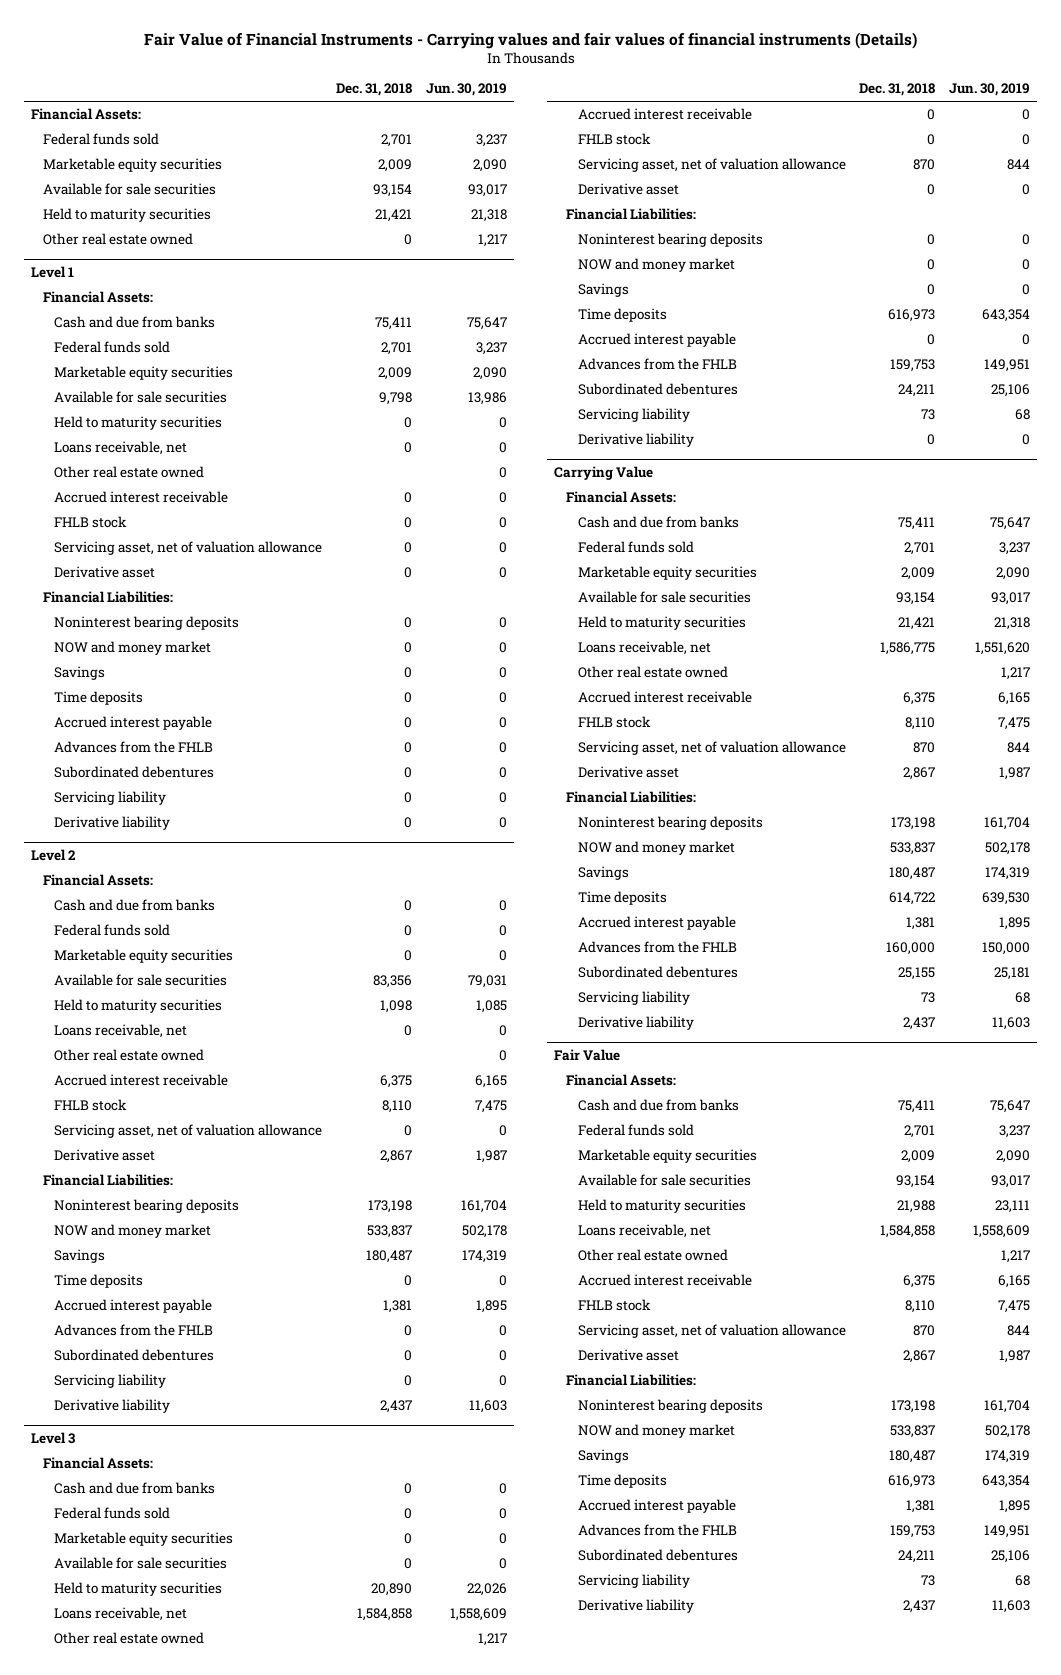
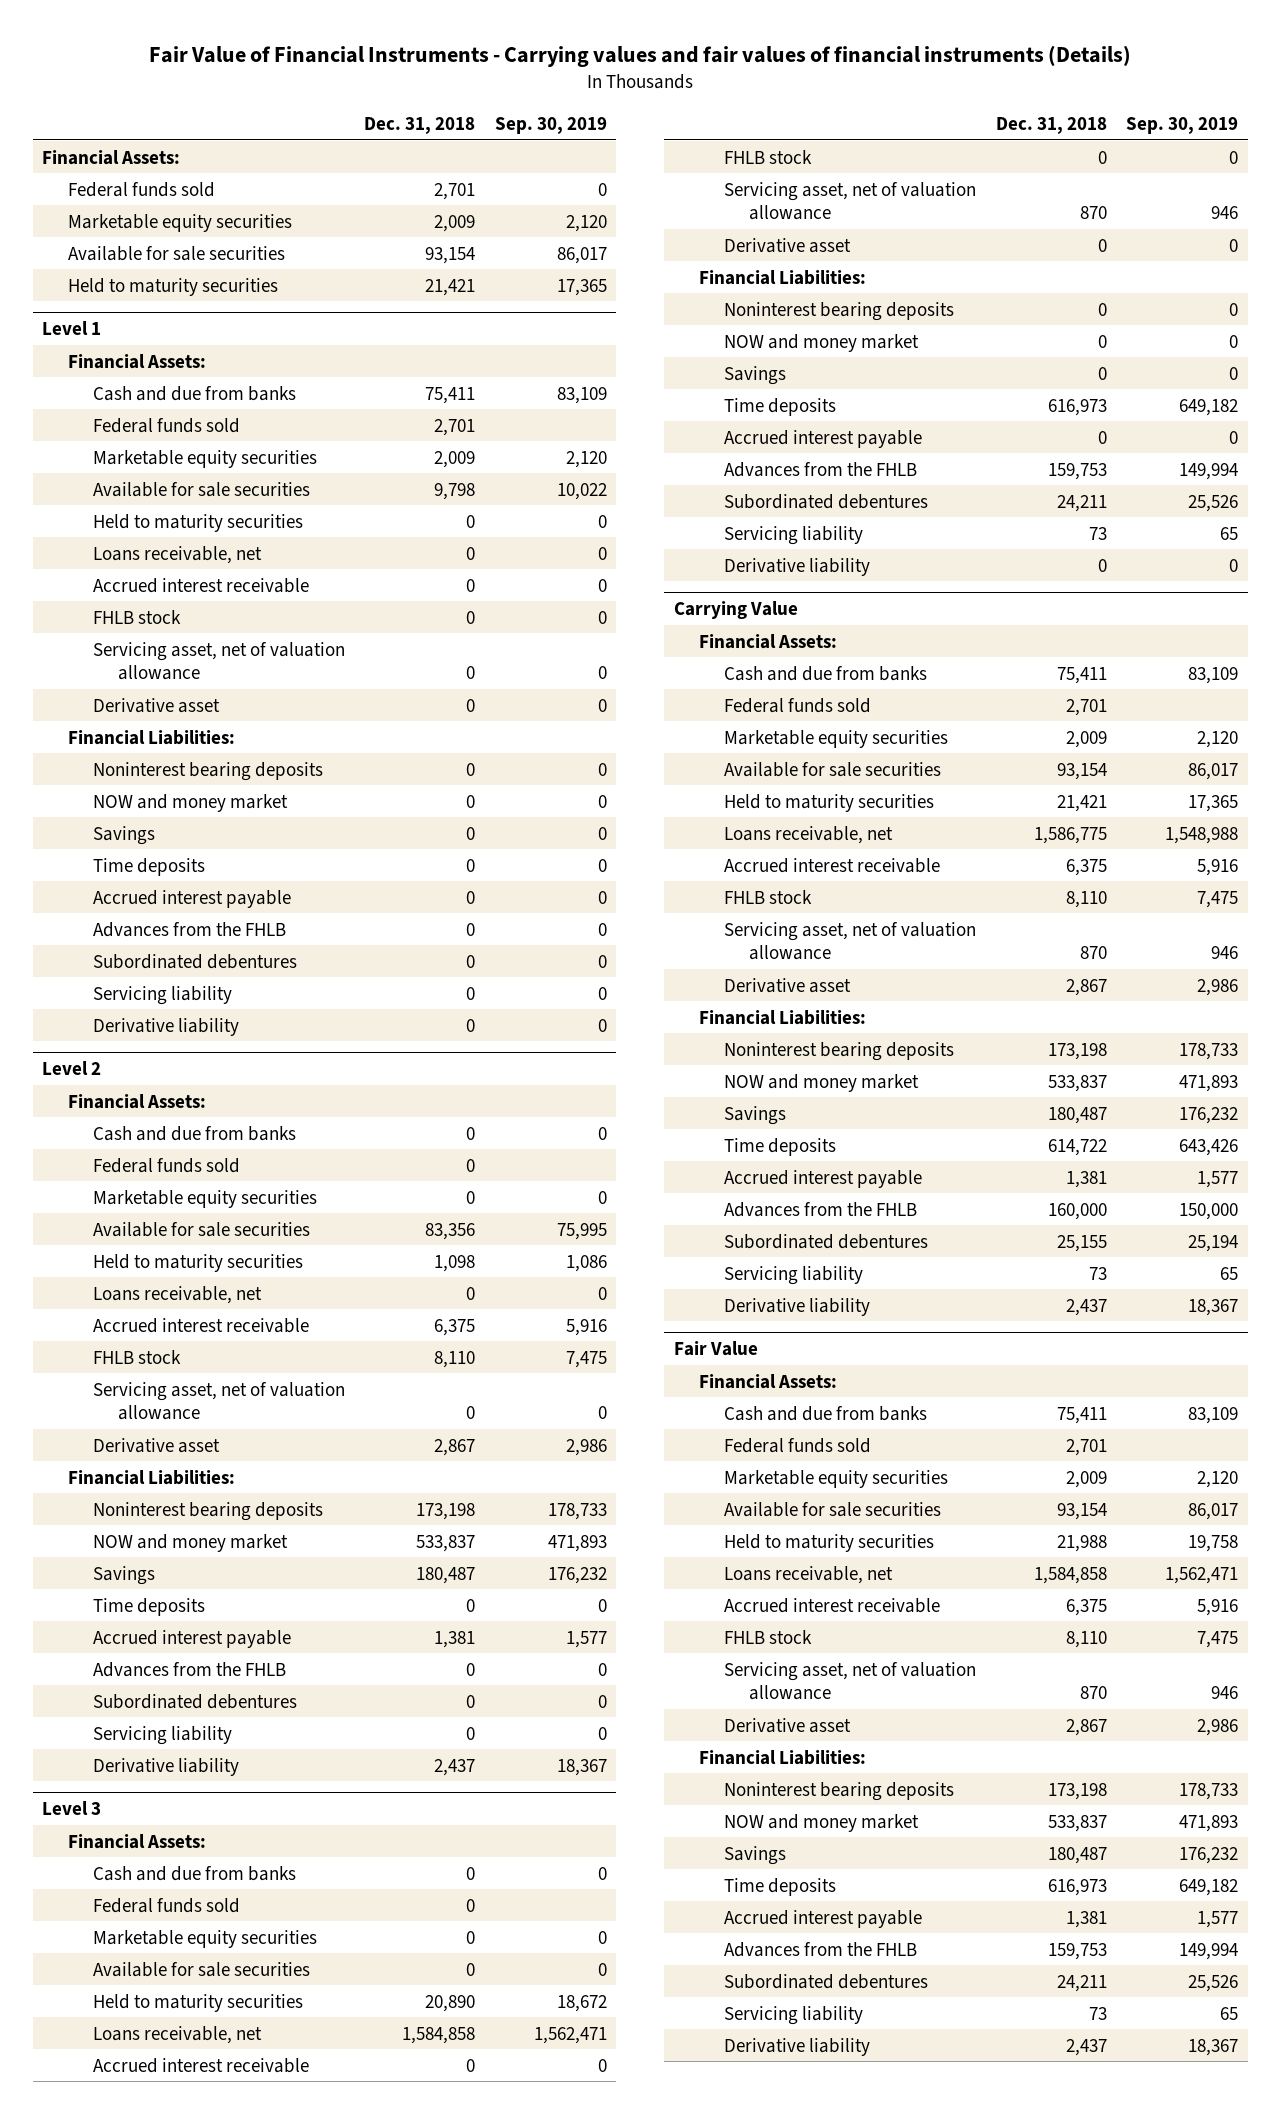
- | Dec. 31, 2018 | Jun. 30, 2019
+ | Dec. 31, 2018 | Sep. 30, 2019
- Other real estate owned | 0 | 1,217
@ Level 1
- Other real estate owned | | 0
@ Level 2
- Other real estate owned | | 0
@ Level 3
- Other real estate owned | | 1,217
@ Carrying Value
- Other real estate owned | | 1,217
@ Fair Value
- Other real estate owned | | 1,217

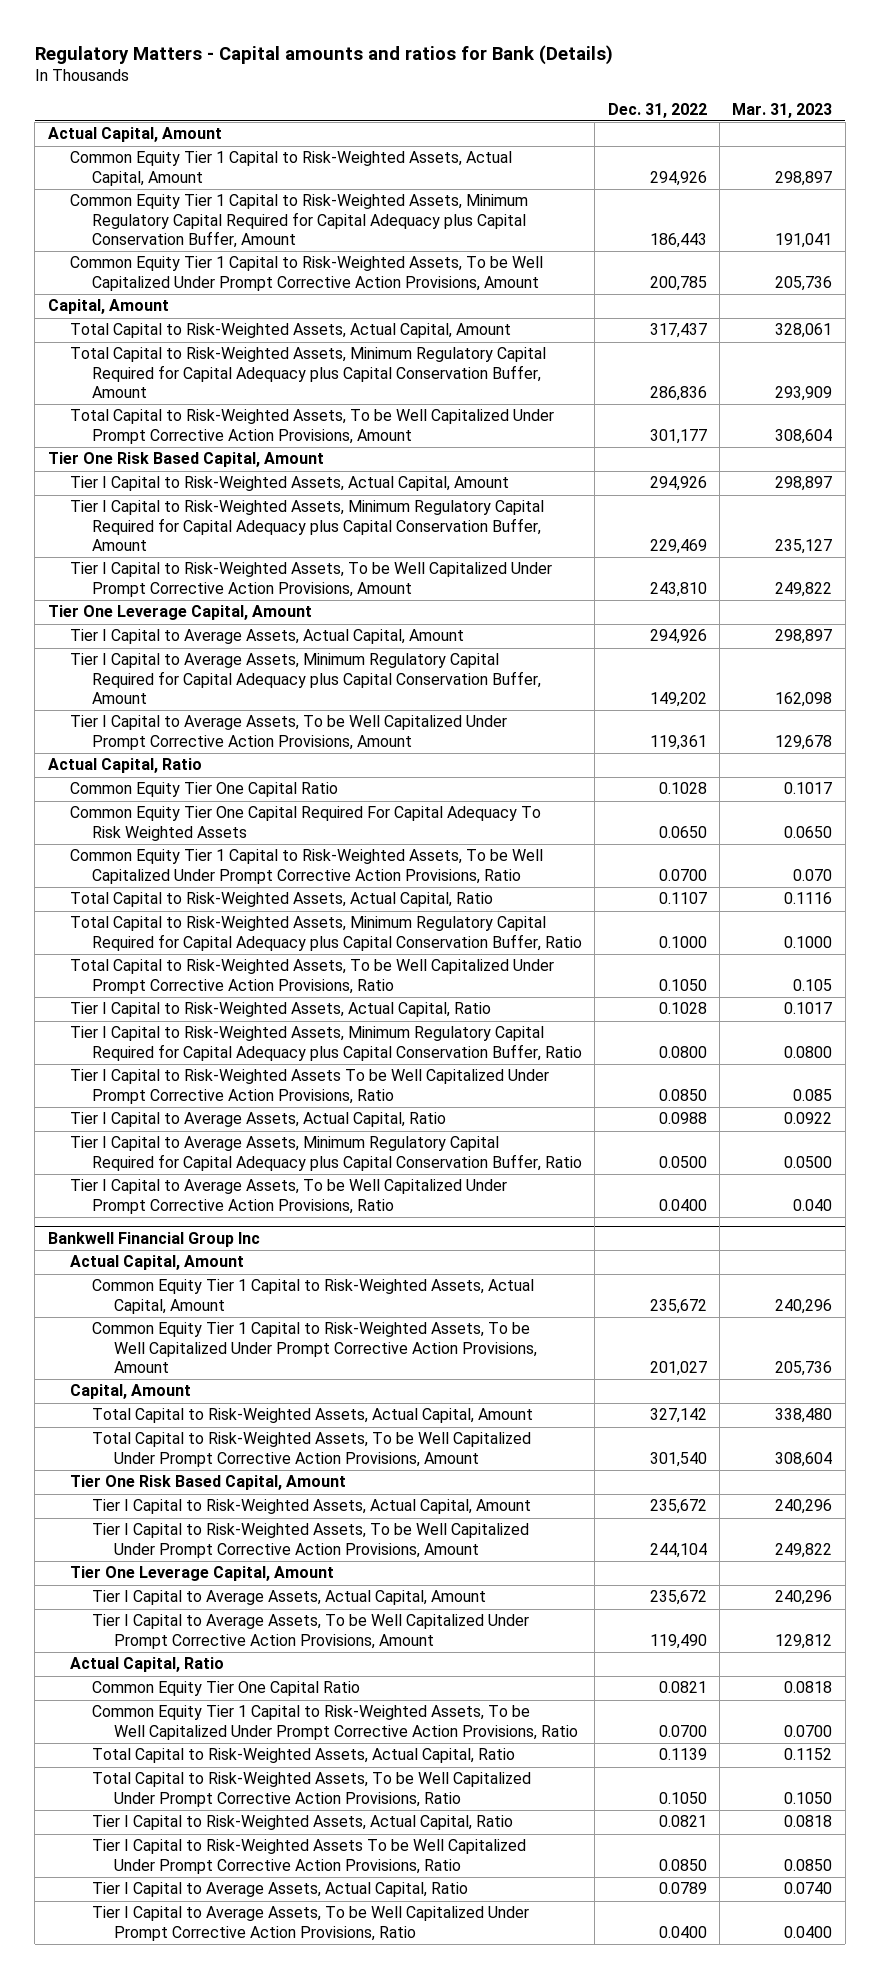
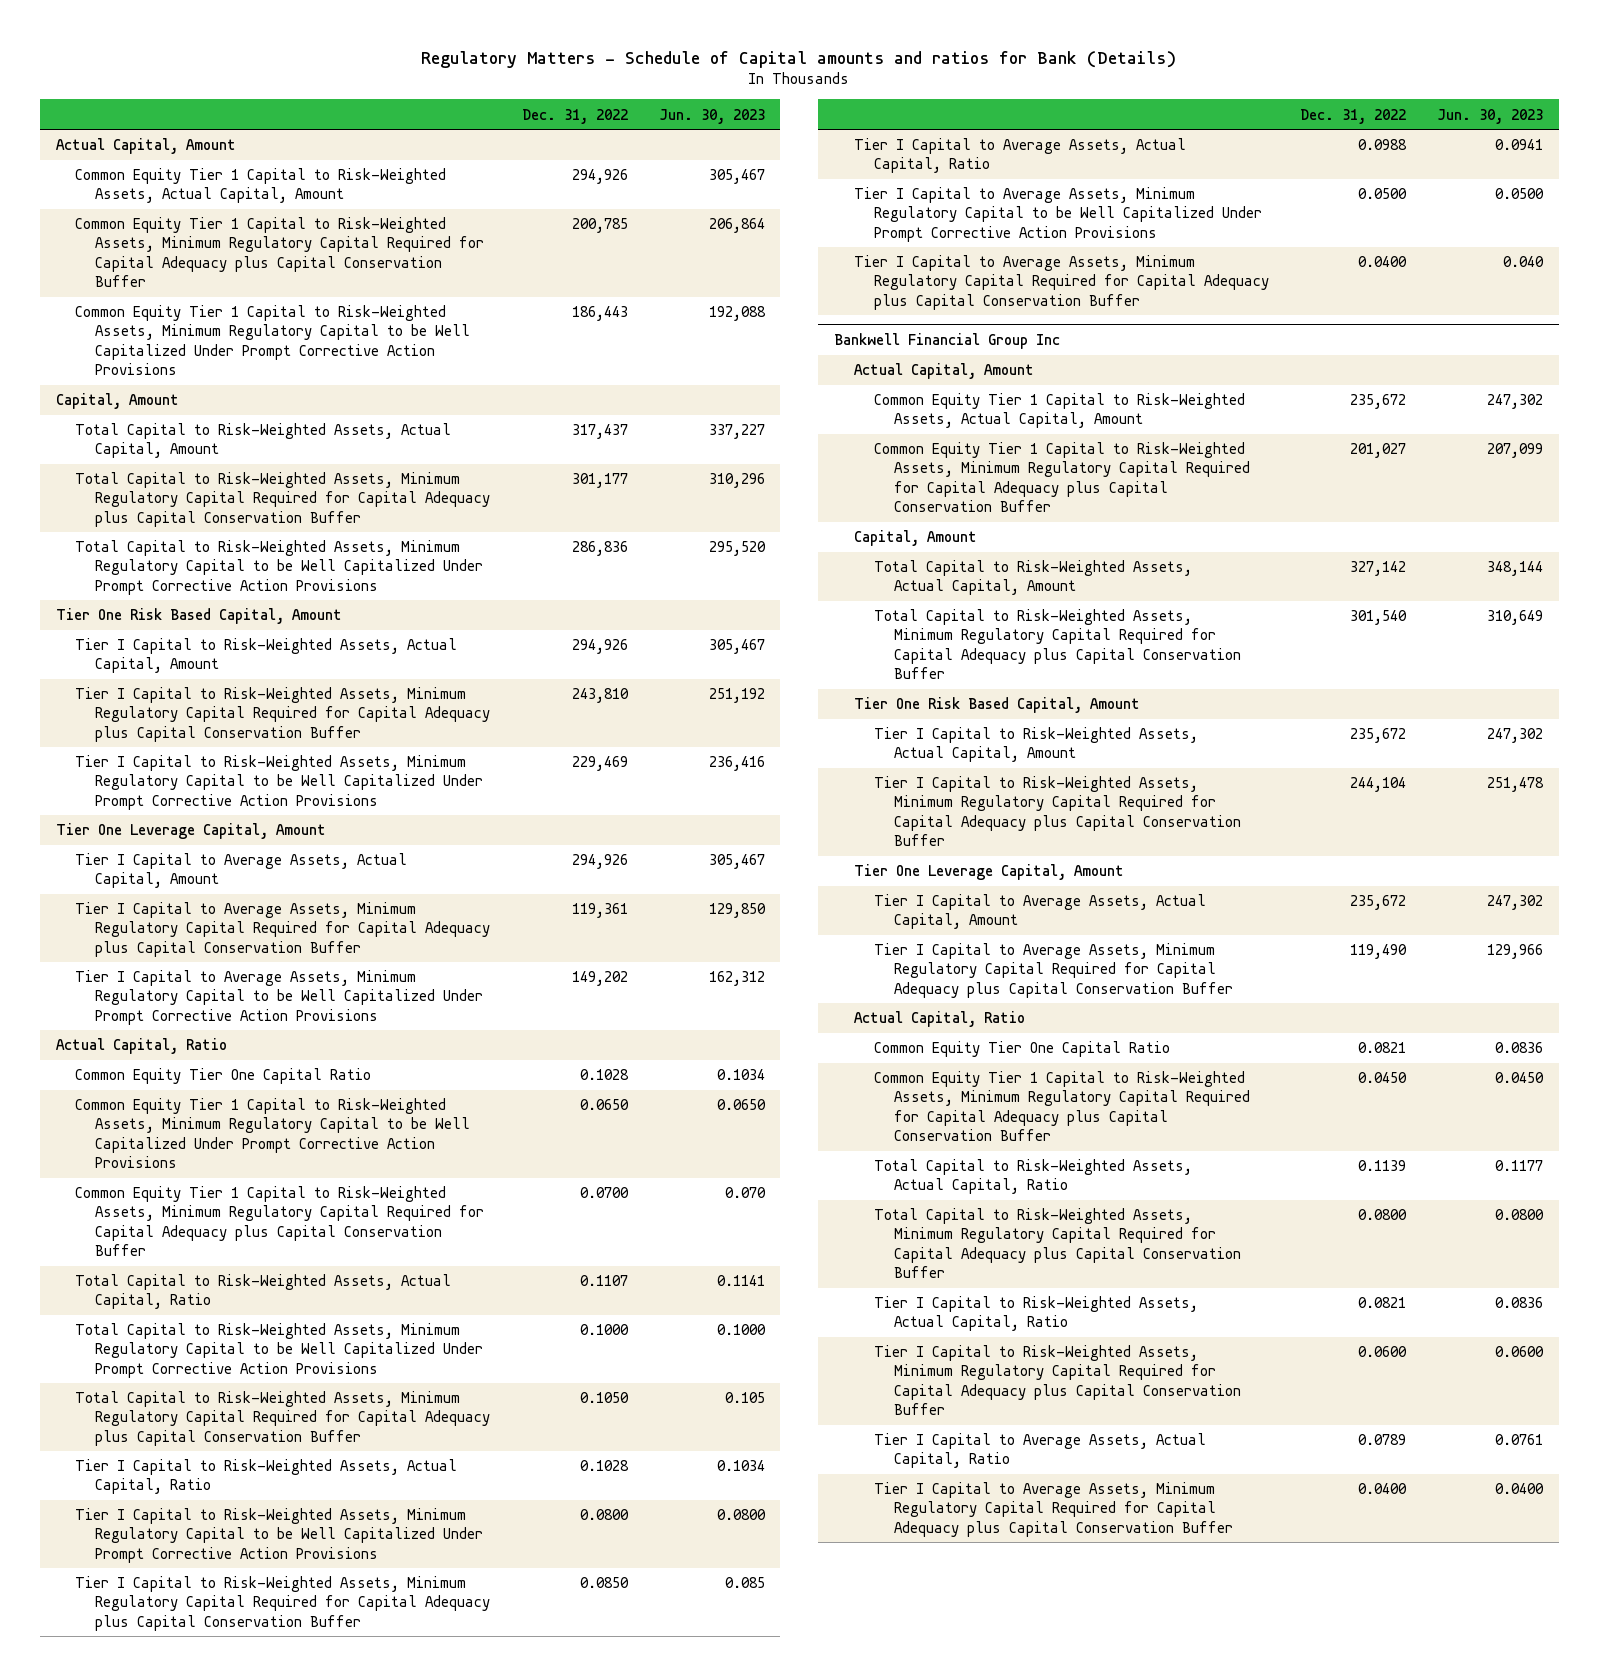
- Regulatory Matters - Capital amounts and ratios for Bank (Details)
+ Regulatory Matters - Schedule of Capital amounts and ratios for Bank (Details)
- | Dec. 31, 2022 | Mar. 31, 2023
+ | Dec. 31, 2022 | Jun. 30, 2023
- Common Equity Tier 1 Capital to Risk-Weighted Assets, Minimum Regulatory Capital Required for Capital Adequacy plus Capital Conservation Buffer, Amount | 186,443 | 191,041
- Common Equity Tier 1 Capital to Risk-Weighted Assets, To be Well Capitalized Under Prompt Corrective Action Provisions, Amount | 200,785 | 205,736
+ Common Equity Tier 1 Capital to Risk-Weighted Assets, Minimum Regulatory Capital Required for Capital Adequacy plus Capital Conservation Buffer | 200,785 | 206,864
+ Common Equity Tier 1 Capital to Risk-Weighted Assets, Minimum Regulatory Capital to be Well Capitalized Under Prompt Corrective Action Provisions | 186,443 | 192,088
- Total Capital to Risk-Weighted Assets, Minimum Regulatory Capital Required for Capital Adequacy plus Capital Conservation Buffer, Amount | 286,836 | 293,909
- Total Capital to Risk-Weighted Assets, To be Well Capitalized Under Prompt Corrective Action Provisions, Amount | 301,177 | 308,604
+ Total Capital to Risk-Weighted Assets, Minimum Regulatory Capital Required for Capital Adequacy plus Capital Conservation Buffer | 301,177 | 310,296
+ Total Capital to Risk-Weighted Assets, Minimum Regulatory Capital to be Well Capitalized Under Prompt Corrective Action Provisions | 286,836 | 295,520
- Tier I Capital to Risk-Weighted Assets, Minimum Regulatory Capital Required for Capital Adequacy plus Capital Conservation Buffer, Amount | 229,469 | 235,127
- Tier I Capital to Risk-Weighted Assets, To be Well Capitalized Under Prompt Corrective Action Provisions, Amount | 243,810 | 249,822
+ Tier I Capital to Risk-Weighted Assets, Minimum Regulatory Capital Required for Capital Adequacy plus Capital Conservation Buffer | 243,810 | 251,192
+ Tier I Capital to Risk-Weighted Assets, Minimum Regulatory Capital to be Well Capitalized Under Prompt Corrective Action Provisions | 229,469 | 236,416
- Tier I Capital to Average Assets, Minimum Regulatory Capital Required for Capital Adequacy plus Capital Conservation Buffer, Amount | 149,202 | 162,098
- Tier I Capital to Average Assets, To be Well Capitalized Under Prompt Corrective Action Provisions, Amount | 119,361 | 129,678
+ Tier I Capital to Average Assets, Minimum Regulatory Capital Required for Capital Adequacy plus Capital Conservation Buffer | 119,361 | 129,850
+ Tier I Capital to Average Assets, Minimum Regulatory Capital to be Well Capitalized Under Prompt Corrective Action Provisions | 149,202 | 162,312
- Common Equity Tier One Capital Required For Capital Adequacy To Risk Weighted Assets | 0.0650 | 0.0650
- Common Equity Tier 1 Capital to Risk-Weighted Assets, To be Well Capitalized Under Prompt Corrective Action Provisions, Ratio | 0.0700 | 0.070
+ Common Equity Tier 1 Capital to Risk-Weighted Assets, Minimum Regulatory Capital to be Well Capitalized Under Prompt Corrective Action Provisions | 0.0650 | 0.0650
+ Common Equity Tier 1 Capital to Risk-Weighted Assets, Minimum Regulatory Capital Required for Capital Adequacy plus Capital Conservation Buffer | 0.0700 | 0.070
- Total Capital to Risk-Weighted Assets, Minimum Regulatory Capital Required for Capital Adequacy plus Capital Conservation Buffer, Ratio | 0.1000 | 0.1000
- Total Capital to Risk-Weighted Assets, To be Well Capitalized Under Prompt Corrective Action Provisions, Ratio | 0.1050 | 0.105
+ Total Capital to Risk-Weighted Assets, Minimum Regulatory Capital to be Well Capitalized Under Prompt Corrective Action Provisions | 0.1000 | 0.1000
+ Total Capital to Risk-Weighted Assets, Minimum Regulatory Capital Required for Capital Adequacy plus Capital Conservation Buffer | 0.1050 | 0.105
- Tier I Capital to Risk-Weighted Assets, Minimum Regulatory Capital Required for Capital Adequacy plus Capital Conservation Buffer, Ratio | 0.0800 | 0.0800
- Tier I Capital to Risk-Weighted Assets To be Well Capitalized Under Prompt Corrective Action Provisions, Ratio | 0.0850 | 0.085
+ Tier I Capital to Risk-Weighted Assets, Minimum Regulatory Capital to be Well Capitalized Under Prompt Corrective Action Provisions | 0.0800 | 0.0800
+ Tier I Capital to Risk-Weighted Assets, Minimum Regulatory Capital Required for Capital Adequacy plus Capital Conservation Buffer | 0.0850 | 0.085
- Tier I Capital to Average Assets, Minimum Regulatory Capital Required for Capital Adequacy plus Capital Conservation Buffer, Ratio | 0.0500 | 0.0500
- Tier I Capital to Average Assets, To be Well Capitalized Under Prompt Corrective Action Provisions, Ratio | 0.0400 | 0.040
+ Tier I Capital to Average Assets, Minimum Regulatory Capital to be Well Capitalized Under Prompt Corrective Action Provisions | 0.0500 | 0.0500
+ Tier I Capital to Average Assets, Minimum Regulatory Capital Required for Capital Adequacy plus Capital Conservation Buffer | 0.0400 | 0.040
@ Bankwell Financial Group Inc
- Common Equity Tier 1 Capital to Risk-Weighted Assets, To be Well Capitalized Under Prompt Corrective Action Provisions, Amount | 201,027 | 205,736
+ Common Equity Tier 1 Capital to Risk-Weighted Assets, Minimum Regulatory Capital Required for Capital Adequacy plus Capital Conservation Buffer | 201,027 | 207,099
- Total Capital to Risk-Weighted Assets, To be Well Capitalized Under Prompt Corrective Action Provisions, Amount | 301,540 | 308,604
+ Total Capital to Risk-Weighted Assets, Minimum Regulatory Capital Required for Capital Adequacy plus Capital Conservation Buffer | 301,540 | 310,649
- Tier I Capital to Risk-Weighted Assets, To be Well Capitalized Under Prompt Corrective Action Provisions, Amount | 244,104 | 249,822
+ Tier I Capital to Risk-Weighted Assets, Minimum Regulatory Capital Required for Capital Adequacy plus Capital Conservation Buffer | 244,104 | 251,478
- Tier I Capital to Average Assets, To be Well Capitalized Under Prompt Corrective Action Provisions, Amount | 119,490 | 129,812
+ Tier I Capital to Average Assets, Minimum Regulatory Capital Required for Capital Adequacy plus Capital Conservation Buffer | 119,490 | 129,966
- Common Equity Tier 1 Capital to Risk-Weighted Assets, To be Well Capitalized Under Prompt Corrective Action Provisions, Ratio | 0.0700 | 0.0700
+ Common Equity Tier 1 Capital to Risk-Weighted Assets, Minimum Regulatory Capital Required for Capital Adequacy plus Capital Conservation Buffer | 0.0450 | 0.0450
- Total Capital to Risk-Weighted Assets, To be Well Capitalized Under Prompt Corrective Action Provisions, Ratio | 0.1050 | 0.1050
+ Total Capital to Risk-Weighted Assets, Minimum Regulatory Capital Required for Capital Adequacy plus Capital Conservation Buffer | 0.0800 | 0.0800
- Tier I Capital to Risk-Weighted Assets To be Well Capitalized Under Prompt Corrective Action Provisions, Ratio | 0.0850 | 0.0850
+ Tier I Capital to Risk-Weighted Assets, Minimum Regulatory Capital Required for Capital Adequacy plus Capital Conservation Buffer | 0.0600 | 0.0600
- Tier I Capital to Average Assets, To be Well Capitalized Under Prompt Corrective Action Provisions, Ratio | 0.0400 | 0.0400
+ Tier I Capital to Average Assets, Minimum Regulatory Capital Required for Capital Adequacy plus Capital Conservation Buffer | 0.0400 | 0.0400

